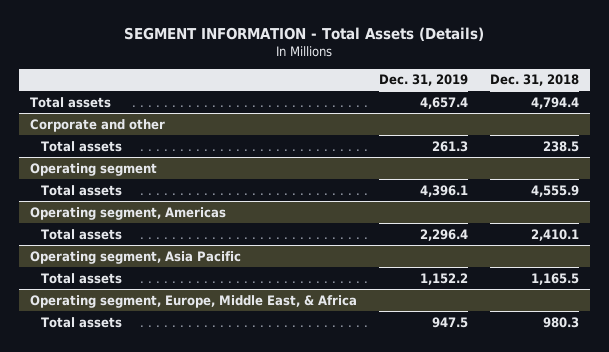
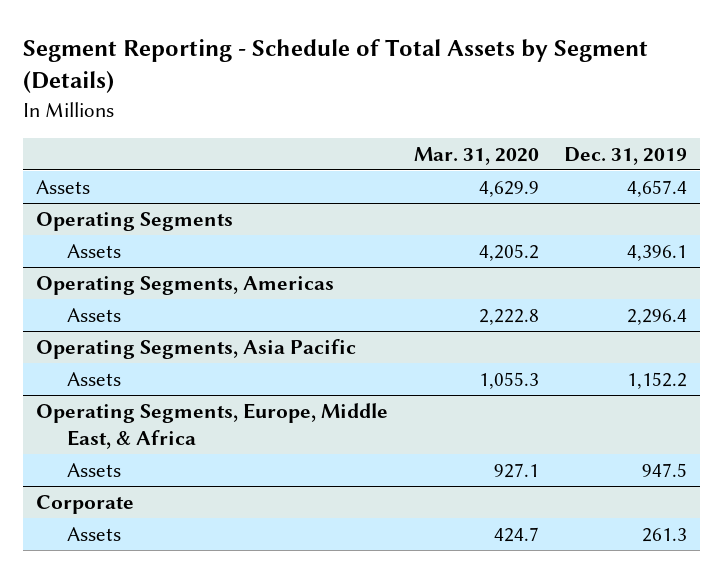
- SEGMENT INFORMATION - Total Assets (Details)
+ Segment Reporting - Schedule of Total Assets by Segment (Details)
- | Dec. 31, 2019 | Dec. 31, 2018
+ | Mar. 31, 2020 | Dec. 31, 2019
- Total assets | 4,657.4 | 4,794.4
- Corporate and other
- Total assets | 261.3 | 238.5
- Operating segment
- Total assets | 4,396.1 | 4,555.9
- Operating segment, Americas
- Total assets | 2,296.4 | 2,410.1
- Operating segment, Asia Pacific
- Total assets | 1,152.2 | 1,165.5
- Operating segment, Europe, Middle East, & Africa
- Total assets | 947.5 | 980.3
+ Assets | 4,629.9 | 4,657.4
+ Operating Segments
+ Assets | 4,205.2 | 4,396.1
+ Operating Segments, Americas
+ Assets | 2,222.8 | 2,296.4
+ Operating Segments, Asia Pacific
+ Assets | 1,055.3 | 1,152.2
+ Operating Segments, Europe, Middle East, & Africa
+ Assets | 927.1 | 947.5
+ Corporate
+ Assets | 424.7 | 261.3

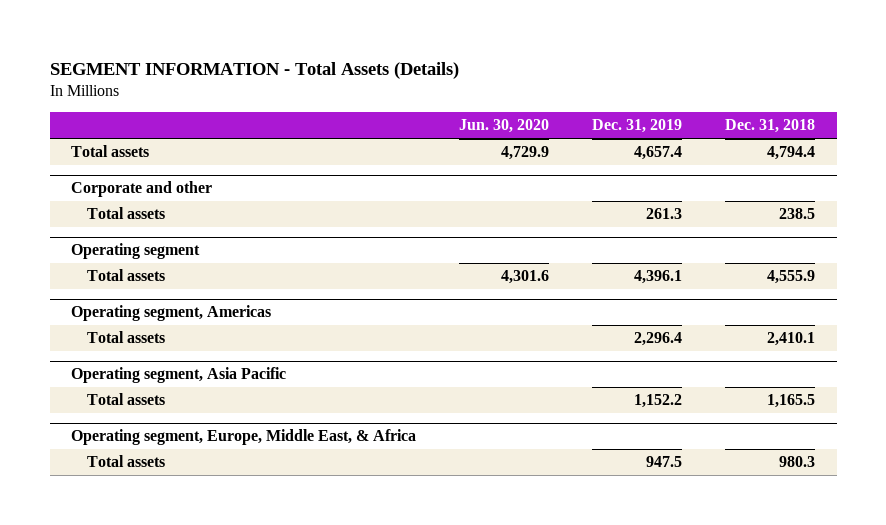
- Segment Reporting - Schedule of Total Assets by Segment (Details)
+ SEGMENT INFORMATION - Total Assets (Details)
- | Mar. 31, 2020 | Dec. 31, 2019
+ | Jun. 30, 2020 | Dec. 31, 2019 | Dec. 31, 2018
- Assets | 4,629.9 | 4,657.4
- Operating Segments
- Assets | 4,205.2 | 4,396.1
- Operating Segments, Americas
- Assets | 2,222.8 | 2,296.4
- Operating Segments, Asia Pacific
- Assets | 1,055.3 | 1,152.2
- Operating Segments, Europe, Middle East, & Africa
- Assets | 927.1 | 947.5
- Corporate
- Assets | 424.7 | 261.3
+ Total assets | 4,729.9 | 4,657.4 | 4,794.4
+ Corporate and other
+ Total assets | | 261.3 | 238.5
+ Operating segment
+ Total assets | 4,301.6 | 4,396.1 | 4,555.9
+ Operating segment, Americas
+ Total assets | | 2,296.4 | 2,410.1
+ Operating segment, Asia Pacific
+ Total assets | | 1,152.2 | 1,165.5
+ Operating segment, Europe, Middle East, & Africa
+ Total assets | | 947.5 | 980.3

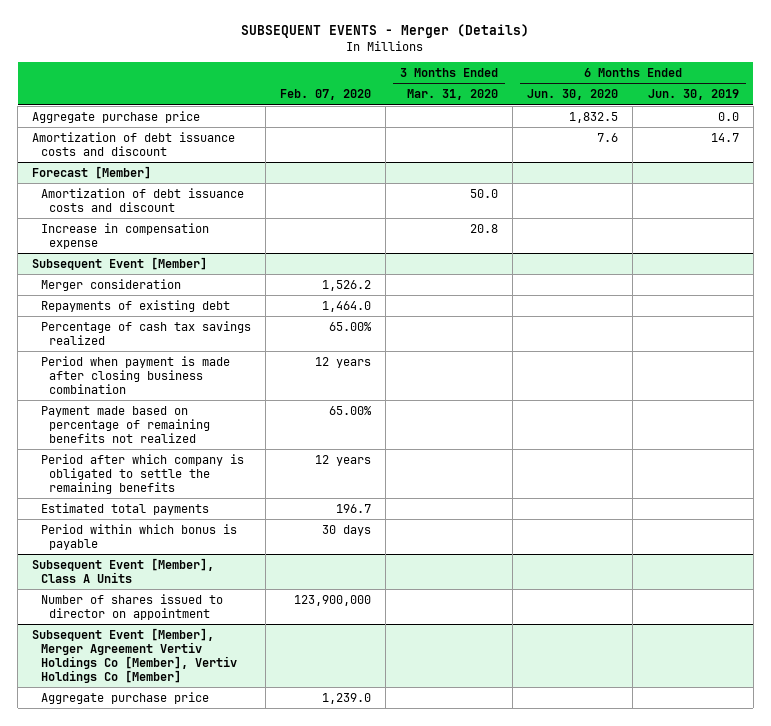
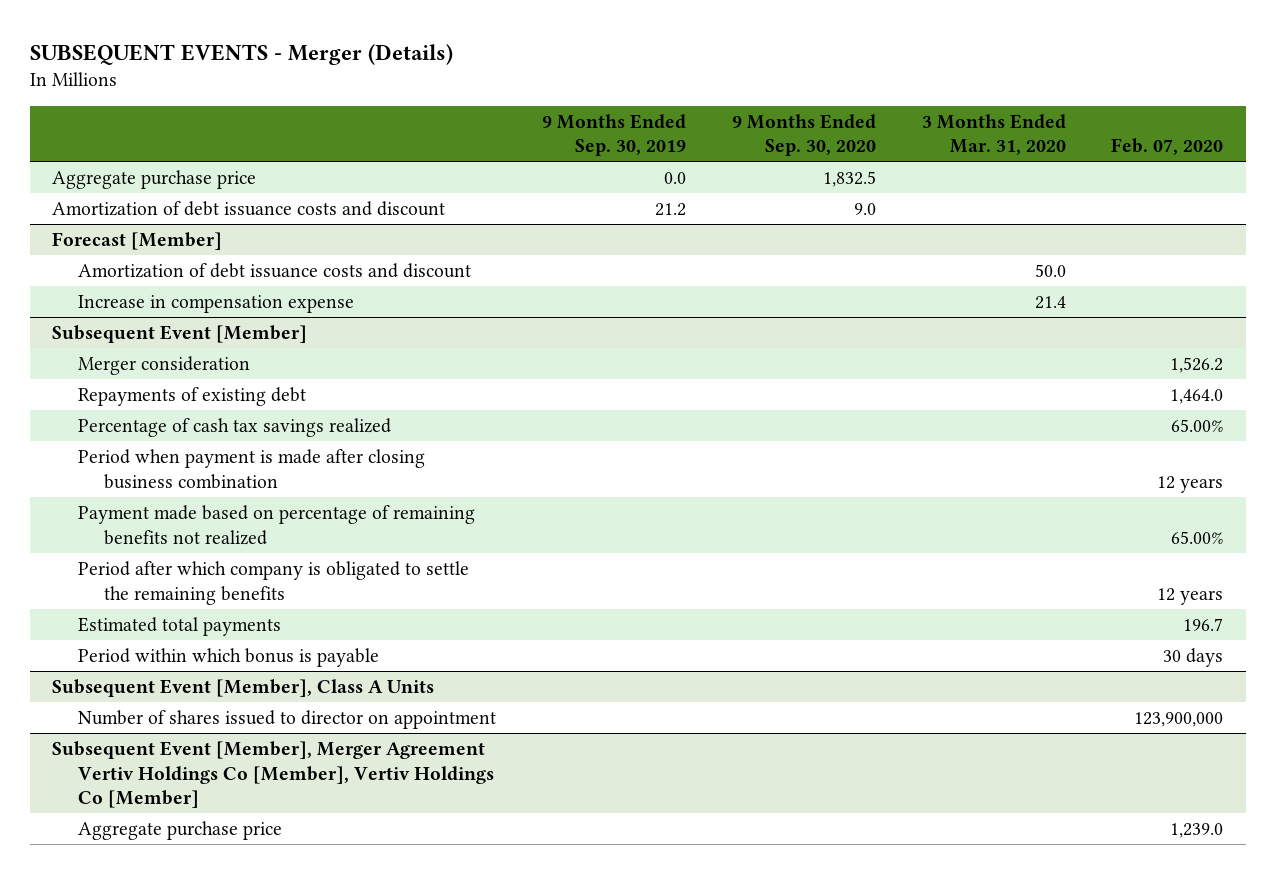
- | Feb. 07, 2020 | 3 Months Ended Mar. 31, 2020 | 6 Months Ended Jun. 30, 2020 | 6 Months Ended Jun. 30, 2019
+ | 9 Months Ended Sep. 30, 2019 | 9 Months Ended Sep. 30, 2020 | 3 Months Ended Mar. 31, 2020 | Feb. 07, 2020
@ Forecast [Member]
- Increase in compensation expense | | 20.8 | |
+ Increase in compensation expense | | | 21.4 |

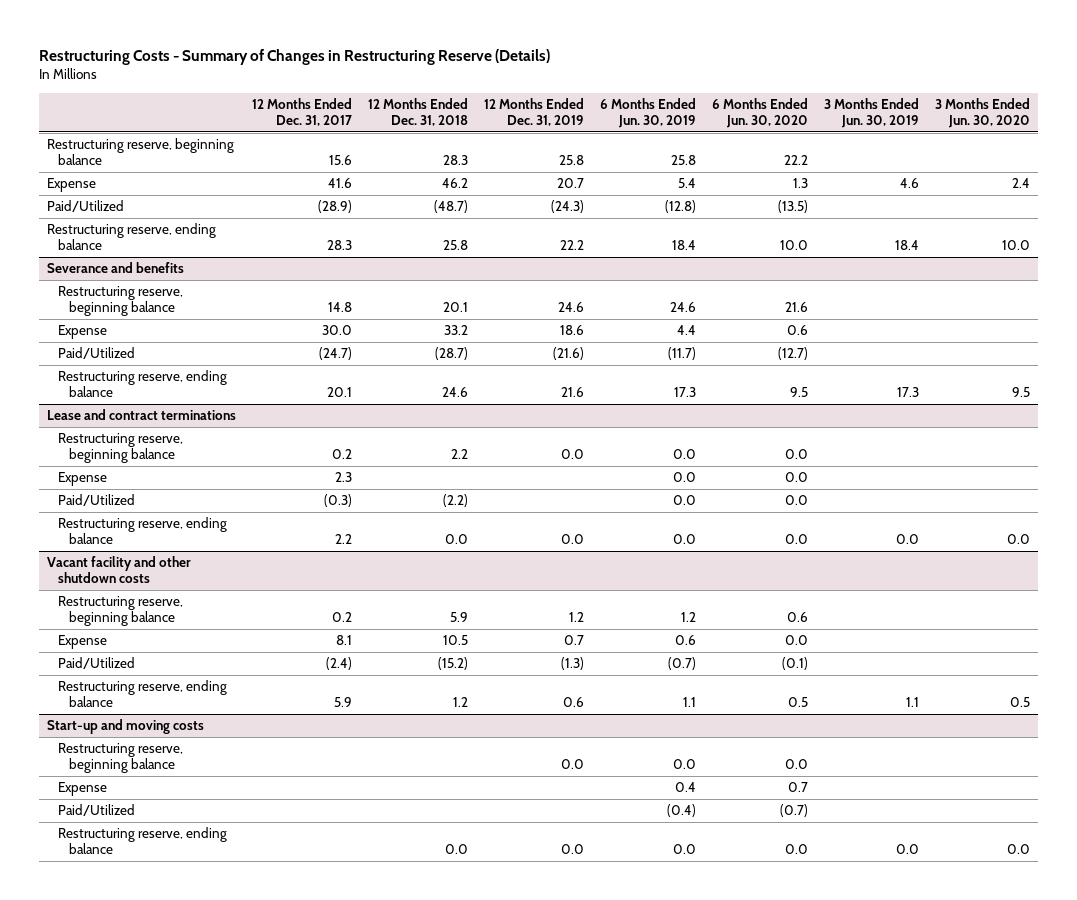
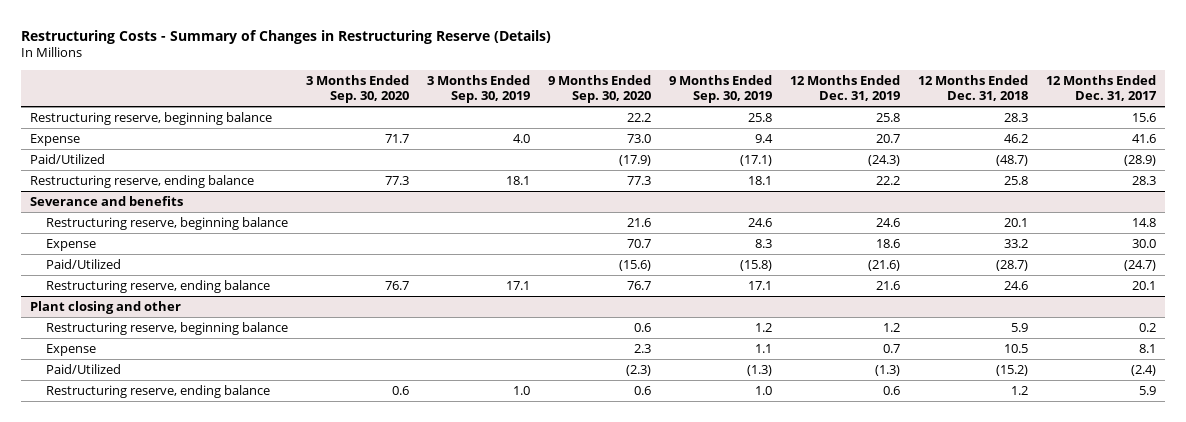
- | 12 Months Ended Dec. 31, 2017 | 12 Months Ended Dec. 31, 2018 | 12 Months Ended Dec. 31, 2019 | 6 Months Ended Jun. 30, 2019 | 6 Months Ended Jun. 30, 2020 | 3 Months Ended Jun. 30, 2019 | 3 Months Ended Jun. 30, 2020
+ | 3 Months Ended Sep. 30, 2020 | 3 Months Ended Sep. 30, 2019 | 9 Months Ended Sep. 30, 2020 | 9 Months Ended Sep. 30, 2019 | 12 Months Ended Dec. 31, 2019 | 12 Months Ended Dec. 31, 2018 | 12 Months Ended Dec. 31, 2017
- Lease and contract terminations
- Restructuring reserve, beginning balance | 0.2 | 2.2 | 0.0 | 0.0 | 0.0 | |
- Expense | 2.3 | | | 0.0 | 0.0 | |
- Paid/Utilized | (0.3) | (2.2) | | 0.0 | 0.0 | |
- Restructuring reserve, ending balance | 2.2 | 0.0 | 0.0 | 0.0 | 0.0 | 0.0 | 0.0
- Vacant facility and other shutdown costs
+ Plant closing and other
- Start-up and moving costs
- Restructuring reserve, beginning balance | | | 0.0 | 0.0 | 0.0 | |
- Expense | | | | 0.4 | 0.7 | |
- Paid/Utilized | | | | (0.4) | (0.7) | |
- Restructuring reserve, ending balance | | 0.0 | 0.0 | 0.0 | 0.0 | 0.0 | 0.0

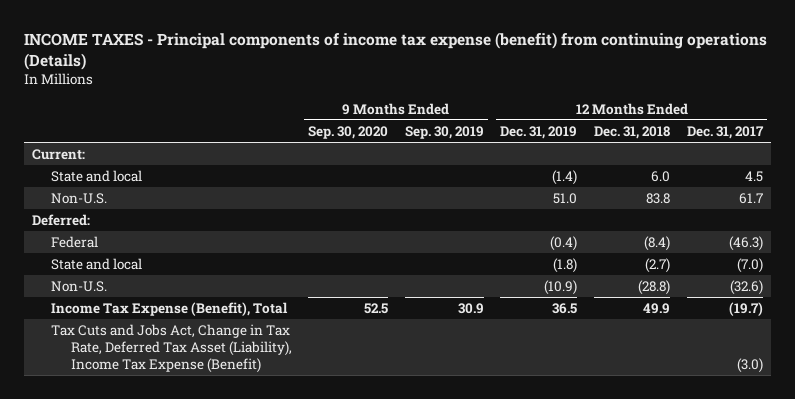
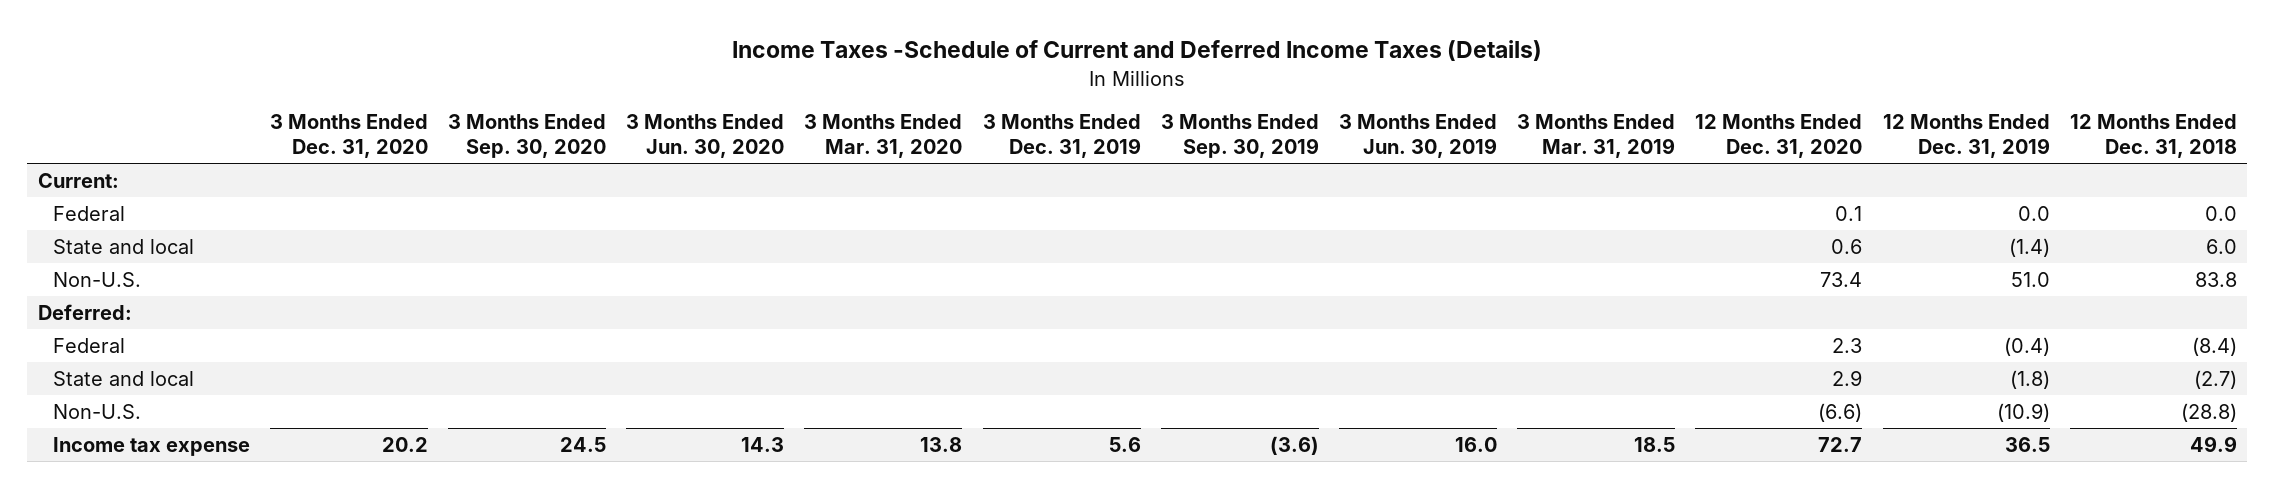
- INCOME TAXES - Principal components of income tax expense (benefit) from continuing operations (Details)
+ Income Taxes -Schedule of Current and Deferred Income Taxes (Details)
- | 9 Months Ended Sep. 30, 2020 | 9 Months Ended Sep. 30, 2019 | 12 Months Ended Dec. 31, 2019 | 12 Months Ended Dec. 31, 2018 | 12 Months Ended Dec. 31, 2017
+ | 3 Months Ended Dec. 31, 2020 | 3 Months Ended Sep. 30, 2020 | 3 Months Ended Jun. 30, 2020 | 3 Months Ended Mar. 31, 2020 | 3 Months Ended Dec. 31, 2019 | 3 Months Ended Sep. 30, 2019 | 3 Months Ended Jun. 30, 2019 | 3 Months Ended Mar. 31, 2019 | 12 Months Ended Dec. 31, 2020 | 12 Months Ended Dec. 31, 2019 | 12 Months Ended Dec. 31, 2018
+ Federal | | | | | | | | | 0.1 | 0.0 | 0.0
- Income Tax Expense (Benefit), Total | 52.5 | 30.9 | 36.5 | 49.9 | (19.7)
- Tax Cuts and Jobs Act, Change in Tax Rate, Deferred Tax Asset (Liability), Income Tax Expense (Benefit) | | | | | (3.0)
+ Income tax expense | 20.2 | 24.5 | 14.3 | 13.8 | 5.6 | (3.6) | 16.0 | 18.5 | 72.7 | 36.5 | 49.9

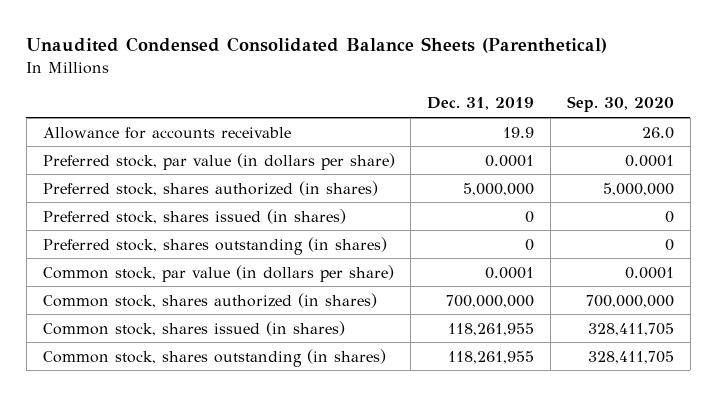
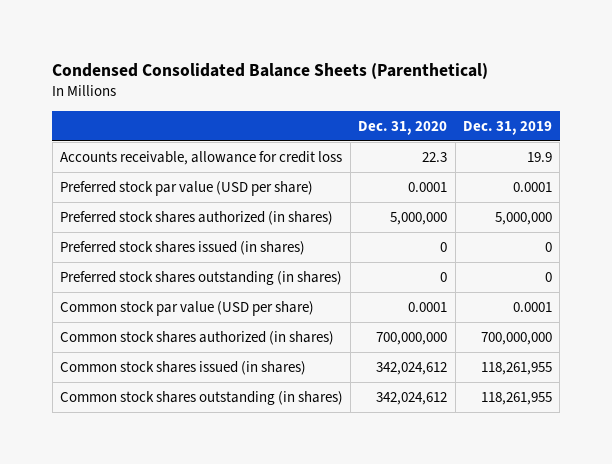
- Unaudited Condensed Consolidated Balance Sheets (Parenthetical)
+ Condensed Consolidated Balance Sheets (Parenthetical)
- | Dec. 31, 2019 | Sep. 30, 2020
+ | Dec. 31, 2020 | Dec. 31, 2019
- Allowance for accounts receivable | 19.9 | 26.0
- Preferred stock, par value (in dollars per share) | 0.0001 | 0.0001
- Preferred stock, shares authorized (in shares) | 5,000,000 | 5,000,000
- Preferred stock, shares issued (in shares) | 0 | 0
- Preferred stock, shares outstanding (in shares) | 0 | 0
- Common stock, par value (in dollars per share) | 0.0001 | 0.0001
- Common stock, shares authorized (in shares) | 700,000,000 | 700,000,000
- Common stock, shares issued (in shares) | 118,261,955 | 328,411,705
- Common stock, shares outstanding (in shares) | 118,261,955 | 328,411,705
+ Accounts receivable, allowance for credit loss | 22.3 | 19.9
+ Preferred stock par value (USD per share) | 0.0001 | 0.0001
+ Preferred stock shares authorized (in shares) | 5,000,000 | 5,000,000
+ Preferred stock shares issued (in shares) | 0 | 0
+ Preferred stock shares outstanding (in shares) | 0 | 0
+ Common stock par value (USD per share) | 0.0001 | 0.0001
+ Common stock shares authorized (in shares) | 700,000,000 | 700,000,000
+ Common stock shares issued (in shares) | 342,024,612 | 118,261,955
+ Common stock shares outstanding (in shares) | 342,024,612 | 118,261,955

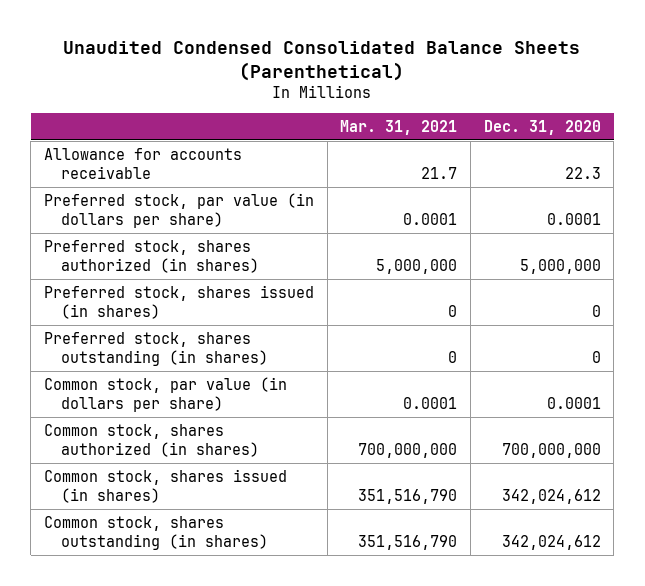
- Condensed Consolidated Balance Sheets (Parenthetical)
+ Unaudited Condensed Consolidated Balance Sheets (Parenthetical)
- | Dec. 31, 2020 | Dec. 31, 2019
+ | Mar. 31, 2021 | Dec. 31, 2020
- Accounts receivable, allowance for credit loss | 22.3 | 19.9
- Preferred stock par value (USD per share) | 0.0001 | 0.0001
- Preferred stock shares authorized (in shares) | 5,000,000 | 5,000,000
- Preferred stock shares issued (in shares) | 0 | 0
- Preferred stock shares outstanding (in shares) | 0 | 0
- Common stock par value (USD per share) | 0.0001 | 0.0001
- Common stock shares authorized (in shares) | 700,000,000 | 700,000,000
- Common stock shares issued (in shares) | 342,024,612 | 118,261,955
- Common stock shares outstanding (in shares) | 342,024,612 | 118,261,955
+ Allowance for accounts receivable | 21.7 | 22.3
+ Preferred stock, par value (in dollars per share) | 0.0001 | 0.0001
+ Preferred stock, shares authorized (in shares) | 5,000,000 | 5,000,000
+ Preferred stock, shares issued (in shares) | 0 | 0
+ Preferred stock, shares outstanding (in shares) | 0 | 0
+ Common stock, par value (in dollars per share) | 0.0001 | 0.0001
+ Common stock, shares authorized (in shares) | 700,000,000 | 700,000,000
+ Common stock, shares issued (in shares) | 351,516,790 | 342,024,612
+ Common stock, shares outstanding (in shares) | 351,516,790 | 342,024,612

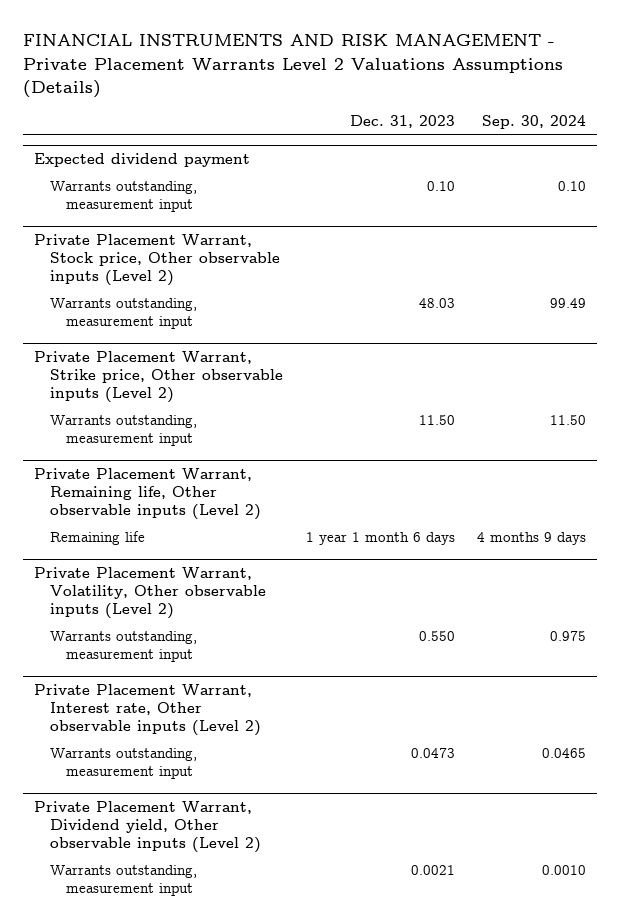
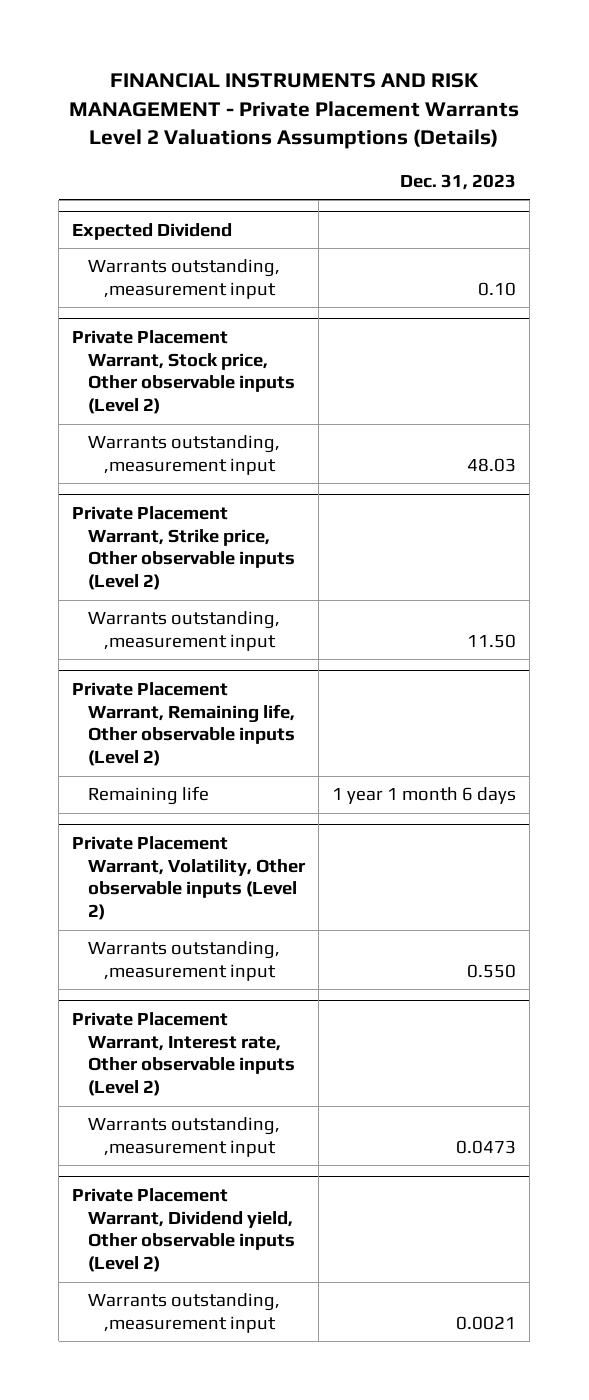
- | Dec. 31, 2023 | Sep. 30, 2024
+ | Dec. 31, 2023
- Expected dividend payment
- Warrants outstanding, measurement input | 0.10 | 0.10
+ Expected Dividend
+ Warrants outstanding, ,measurement input | 0.10
@ Private Placement Warrant, Stock price, Other observable inputs (Level 2)
- Warrants outstanding, measurement input | 48.03 | 99.49
+ Warrants outstanding, ,measurement input | 48.03
@ Private Placement Warrant, Strike price, Other observable inputs (Level 2)
- Warrants outstanding, measurement input | 11.50 | 11.50
+ Warrants outstanding, ,measurement input | 11.50
@ Private Placement Warrant, Volatility, Other observable inputs (Level 2)
- Warrants outstanding, measurement input | 0.550 | 0.975
+ Warrants outstanding, ,measurement input | 0.550
@ Private Placement Warrant, Interest rate, Other observable inputs (Level 2)
- Warrants outstanding, measurement input | 0.0473 | 0.0465
+ Warrants outstanding, ,measurement input | 0.0473
@ Private Placement Warrant, Dividend yield, Other observable inputs (Level 2)
- Warrants outstanding, measurement input | 0.0021 | 0.0010
+ Warrants outstanding, ,measurement input | 0.0021

